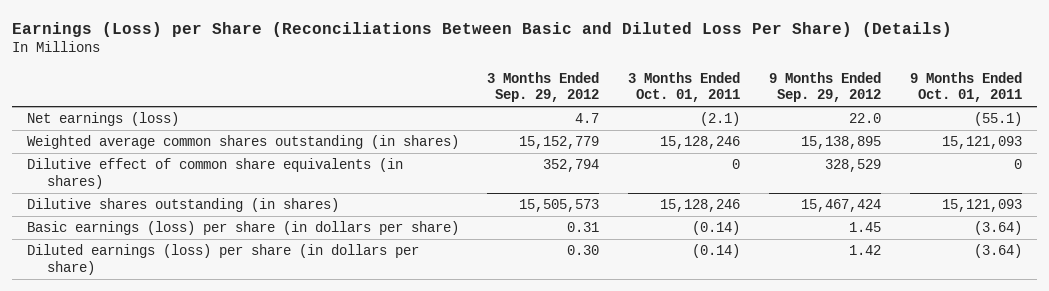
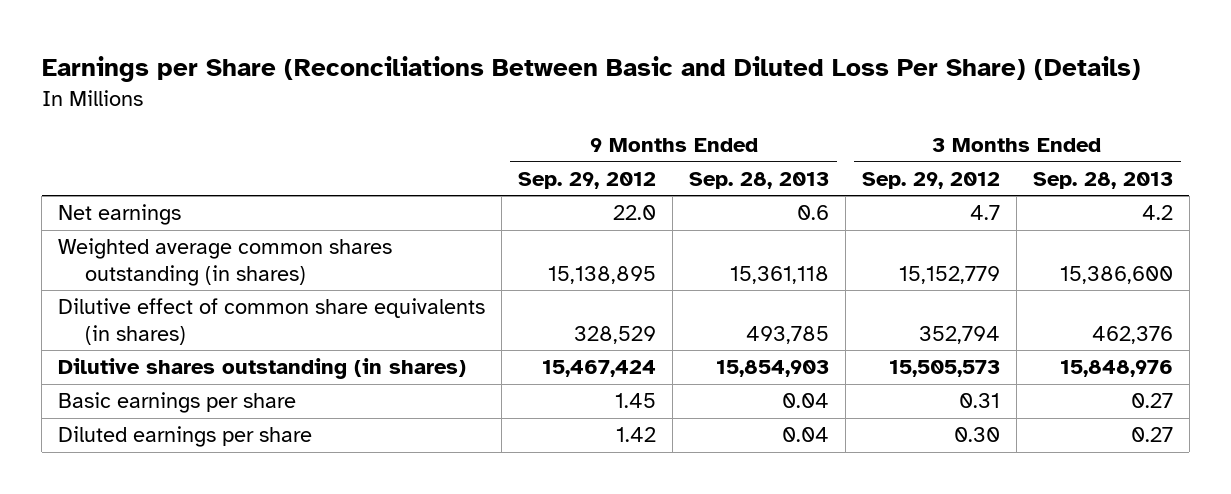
- Earnings (Loss) per Share (Reconciliations Between Basic and Diluted Loss Per Share) (Details)
+ Earnings per Share (Reconciliations Between Basic and Diluted Loss Per Share) (Details)
- | 3 Months Ended Sep. 29, 2012 | 3 Months Ended Oct. 01, 2011 | 9 Months Ended Sep. 29, 2012 | 9 Months Ended Oct. 01, 2011
+ | 9 Months Ended Sep. 29, 2012 | 9 Months Ended Sep. 28, 2013 | 3 Months Ended Sep. 29, 2012 | 3 Months Ended Sep. 28, 2013
- Net earnings (loss) | 4.7 | (2.1) | 22.0 | (55.1)
+ Net earnings | 22.0 | 0.6 | 4.7 | 4.2
- Basic earnings (loss) per share (in dollars per share) | 0.31 | (0.14) | 1.45 | (3.64)
- Diluted earnings (loss) per share (in dollars per share) | 0.30 | (0.14) | 1.42 | (3.64)
+ Basic earnings per share | 1.45 | 0.04 | 0.31 | 0.27
+ Diluted earnings per share | 1.42 | 0.04 | 0.30 | 0.27

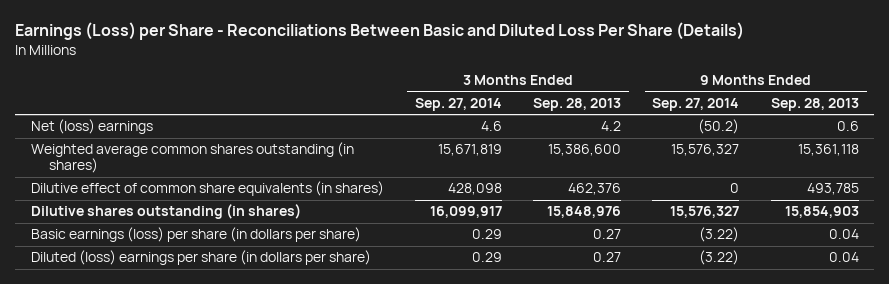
- Earnings per Share (Reconciliations Between Basic and Diluted Loss Per Share) (Details)
+ Earnings (Loss) per Share - Reconciliations Between Basic and Diluted Loss Per Share (Details)
- | 9 Months Ended Sep. 29, 2012 | 9 Months Ended Sep. 28, 2013 | 3 Months Ended Sep. 29, 2012 | 3 Months Ended Sep. 28, 2013
+ | 3 Months Ended Sep. 27, 2014 | 3 Months Ended Sep. 28, 2013 | 9 Months Ended Sep. 27, 2014 | 9 Months Ended Sep. 28, 2013
- Net earnings | 22.0 | 0.6 | 4.7 | 4.2
+ Net (loss) earnings | 4.6 | 4.2 | (50.2) | 0.6
- Basic earnings per share | 1.45 | 0.04 | 0.31 | 0.27
- Diluted earnings per share | 1.42 | 0.04 | 0.30 | 0.27
+ Basic earnings (loss) per share (in dollars per share) | 0.29 | 0.27 | (3.22) | 0.04
+ Diluted (loss) earnings per share (in dollars per share) | 0.29 | 0.27 | (3.22) | 0.04

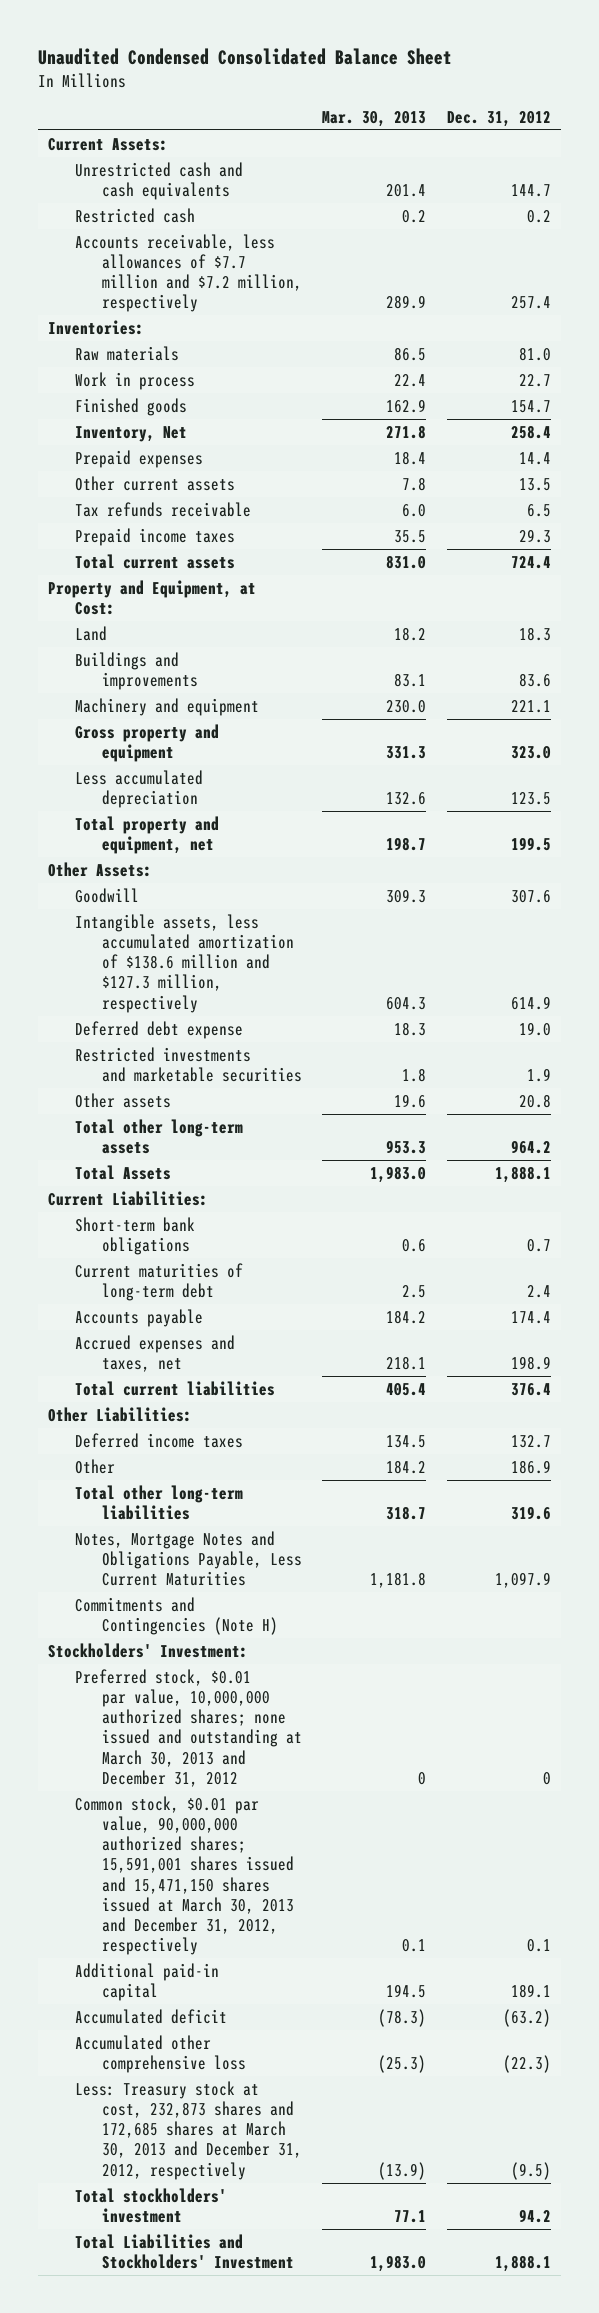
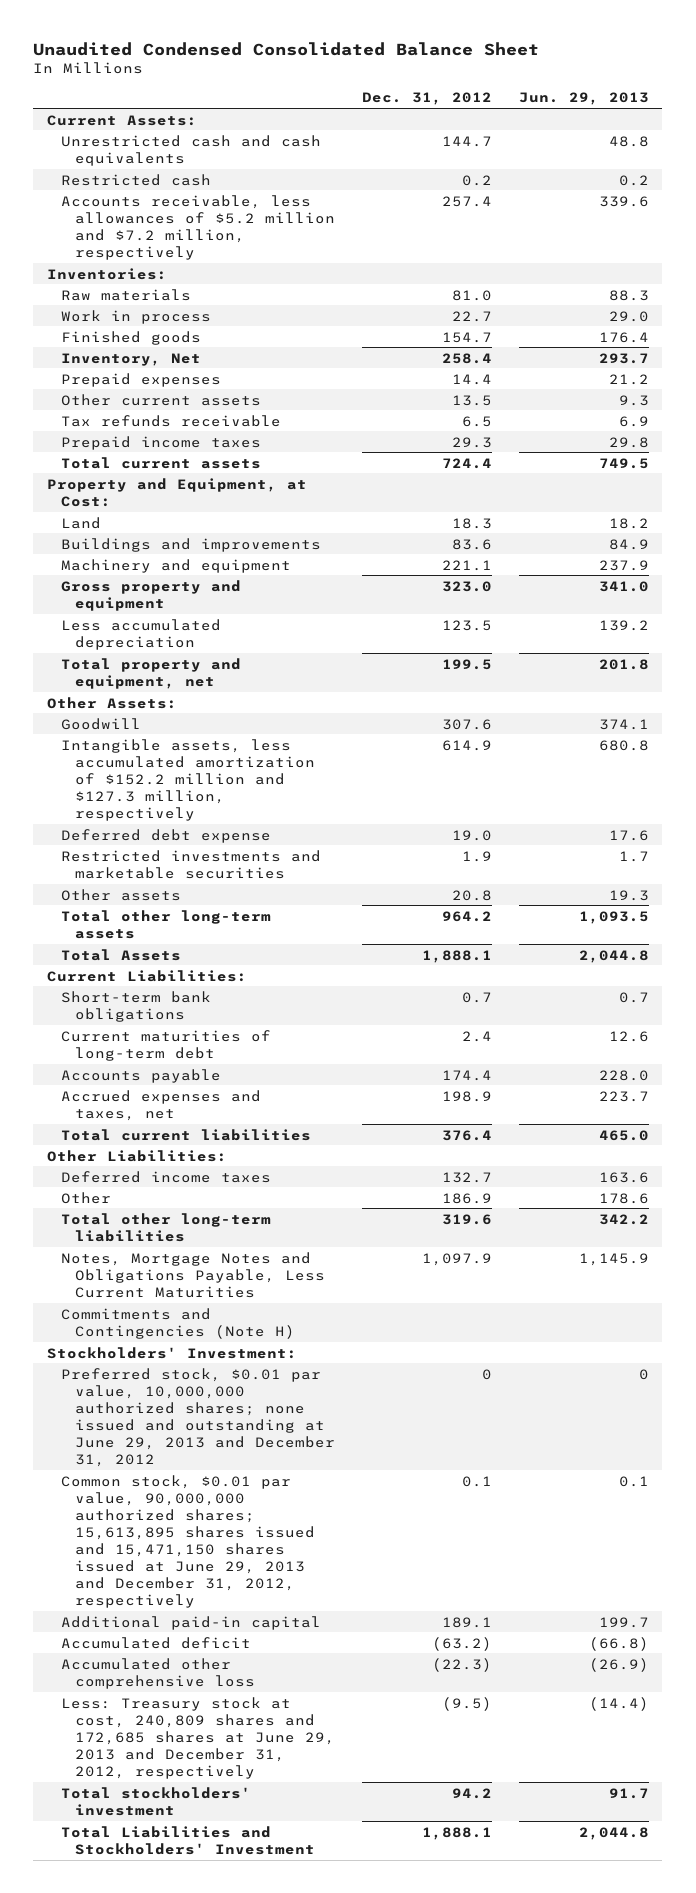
- | Mar. 30, 2013 | Dec. 31, 2012
+ | Dec. 31, 2012 | Jun. 29, 2013
- Accounts receivable, less allowances of $7.7 million and $7.2 million, respectively | 289.9 | 257.4
+ Accounts receivable, less allowances of $5.2 million and $7.2 million, respectively | 257.4 | 339.6
- Intangible assets, less accumulated amortization of $138.6 million and $127.3 million, respectively | 604.3 | 614.9
+ Intangible assets, less accumulated amortization of $152.2 million and $127.3 million, respectively | 614.9 | 680.8
- Preferred stock, $0.01 par value, 10,000,000 authorized shares; none issued and outstanding at March 30, 2013 and December 31, 2012 | 0 | 0
- Common stock, $0.01 par value, 90,000,000 authorized shares; 15,591,001 shares issued and 15,471,150 shares issued at March 30, 2013 and December 31, 2012, respectively | 0.1 | 0.1
+ Preferred stock, $0.01 par value, 10,000,000 authorized shares; none issued and outstanding at June 29, 2013 and December 31, 2012 | 0 | 0
+ Common stock, $0.01 par value, 90,000,000 authorized shares; 15,613,895 shares issued and 15,471,150 shares issued at June 29, 2013 and December 31, 2012, respectively | 0.1 | 0.1
- Less: Treasury stock at cost, 232,873 shares and 172,685 shares at March 30, 2013 and December 31, 2012, respectively | (13.9) | (9.5)
+ Less: Treasury stock at cost, 240,809 shares and 172,685 shares at June 29, 2013 and December 31, 2012, respectively | (9.5) | (14.4)

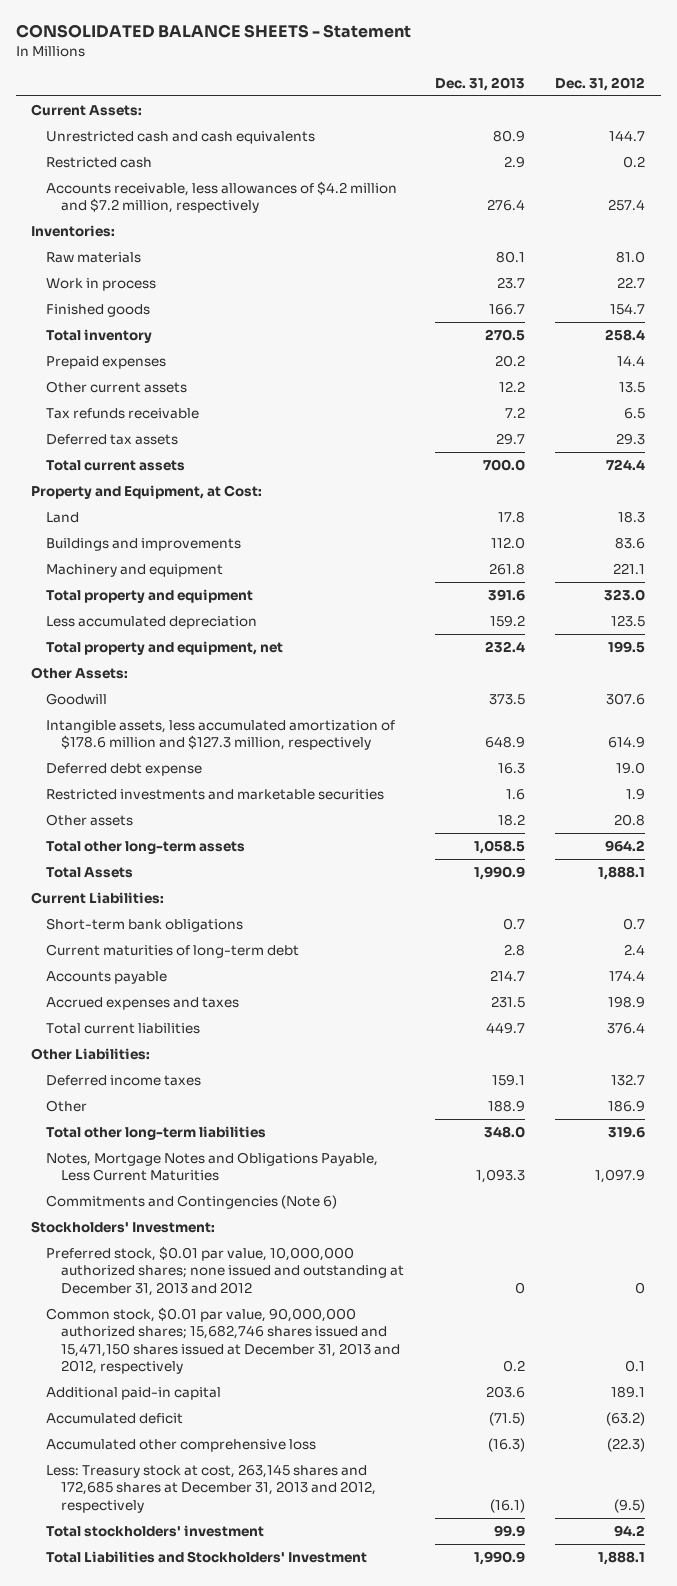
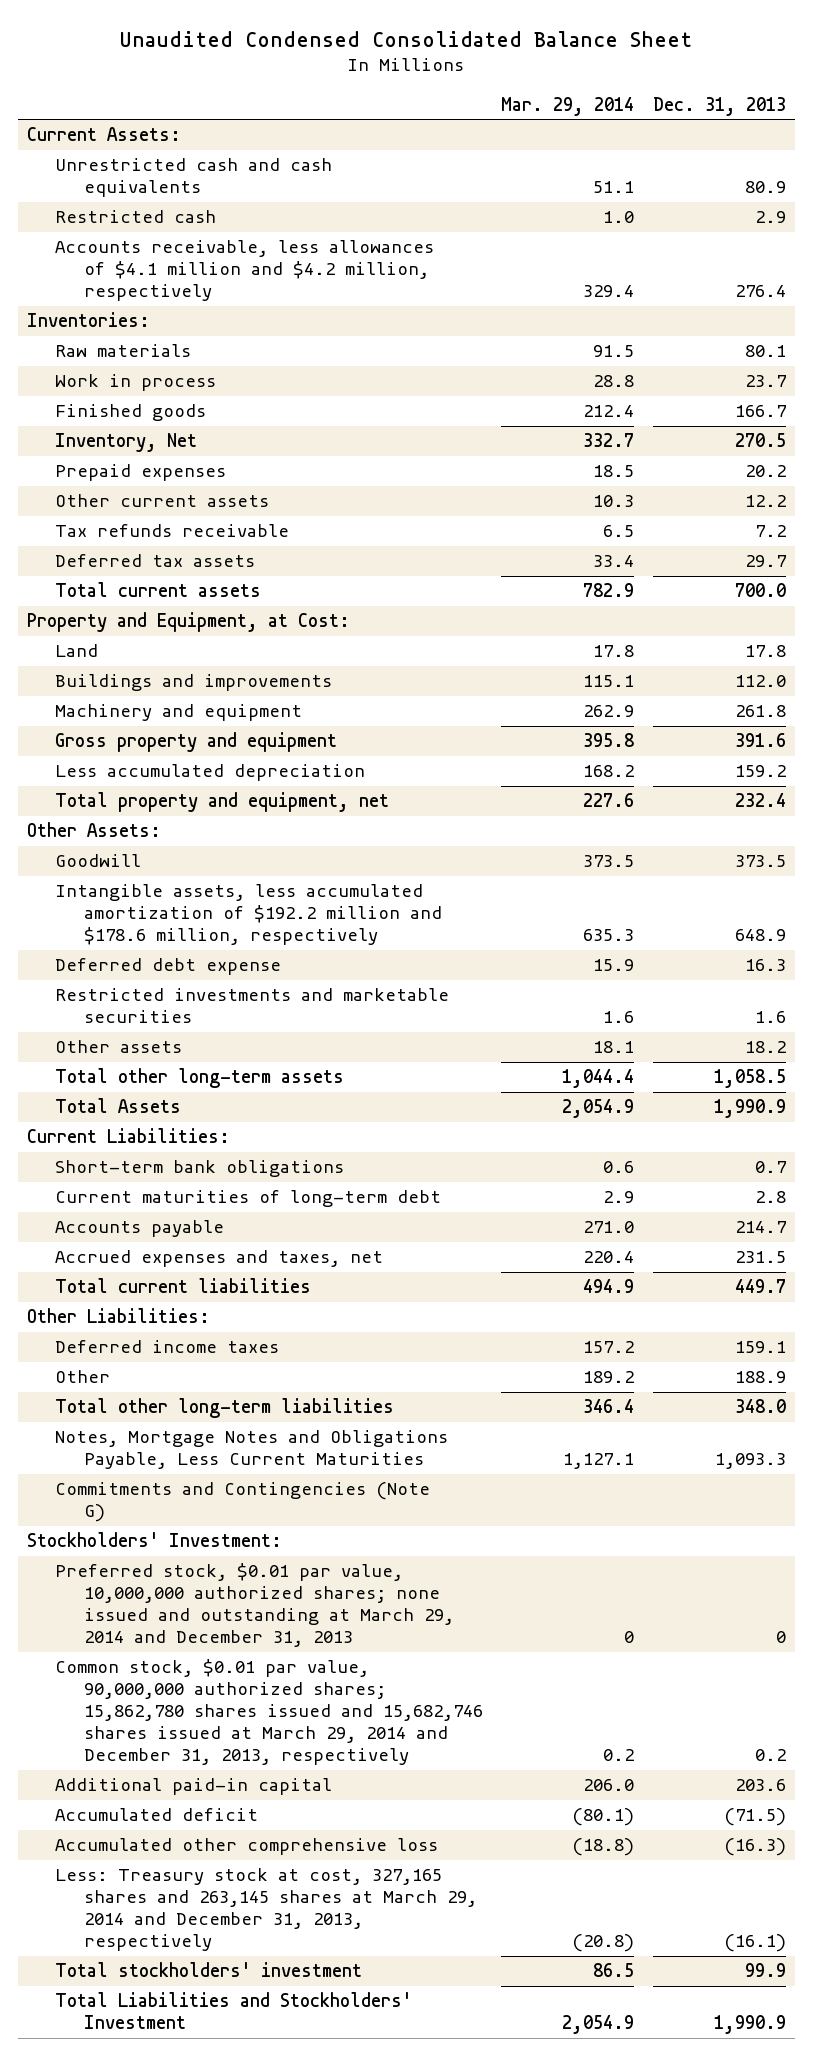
- CONSOLIDATED BALANCE SHEETS - Statement
+ Unaudited Condensed Consolidated Balance Sheet
- | Dec. 31, 2013 | Dec. 31, 2012
+ | Mar. 29, 2014 | Dec. 31, 2013
- Accounts receivable, less allowances of $4.2 million and $7.2 million, respectively | 276.4 | 257.4
+ Accounts receivable, less allowances of $4.1 million and $4.2 million, respectively | 329.4 | 276.4
- Total inventory | 270.5 | 258.4
+ Inventory, Net | 332.7 | 270.5
- Total property and equipment | 391.6 | 323.0
+ Gross property and equipment | 395.8 | 391.6
- Intangible assets, less accumulated amortization of $178.6 million and $127.3 million, respectively | 648.9 | 614.9
+ Intangible assets, less accumulated amortization of $192.2 million and $178.6 million, respectively | 635.3 | 648.9
- Accrued expenses and taxes | 231.5 | 198.9
+ Accrued expenses and taxes, net | 220.4 | 231.5
- Commitments and Contingencies (Note 6)
+ Commitments and Contingencies (Note G)
- Preferred stock, $0.01 par value, 10,000,000 authorized shares; none issued and outstanding at December 31, 2013 and 2012 | 0 | 0
- Common stock, $0.01 par value, 90,000,000 authorized shares; 15,682,746 shares issued and 15,471,150 shares issued at December 31, 2013 and 2012, respectively | 0.2 | 0.1
+ Preferred stock, $0.01 par value, 10,000,000 authorized shares; none issued and outstanding at March 29, 2014 and December 31, 2013 | 0 | 0
+ Common stock, $0.01 par value, 90,000,000 authorized shares; 15,862,780 shares issued and 15,682,746 shares issued at March 29, 2014 and December 31, 2013, respectively | 0.2 | 0.2
- Less: Treasury stock at cost, 263,145 shares and 172,685 shares at December 31, 2013 and 2012, respectively | (16.1) | (9.5)
+ Less: Treasury stock at cost, 327,165 shares and 263,145 shares at March 29, 2014 and December 31, 2013, respectively | (20.8) | (16.1)

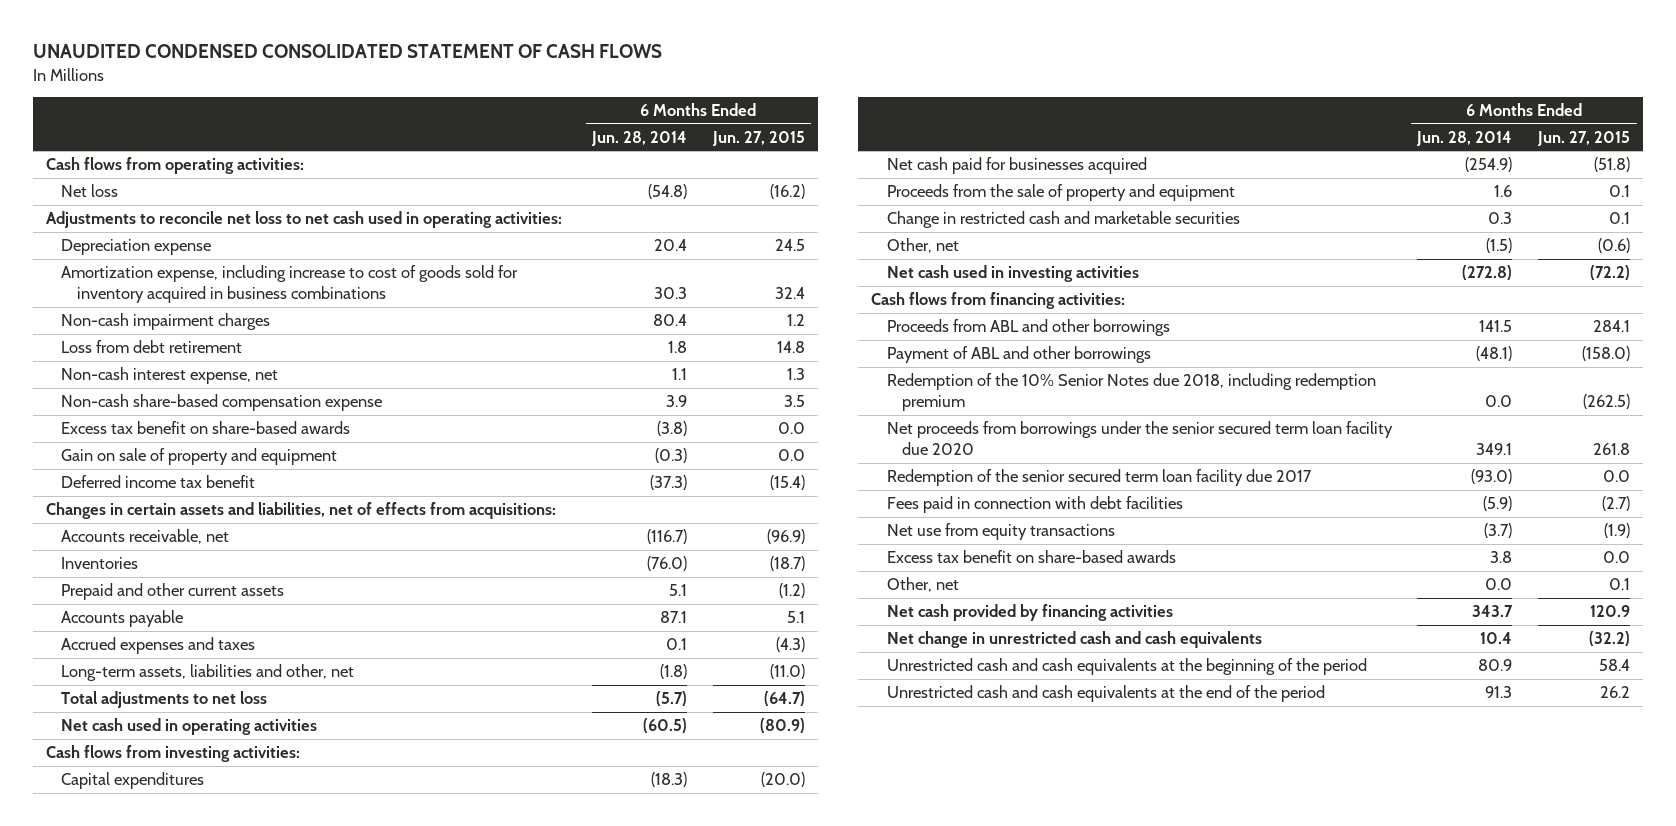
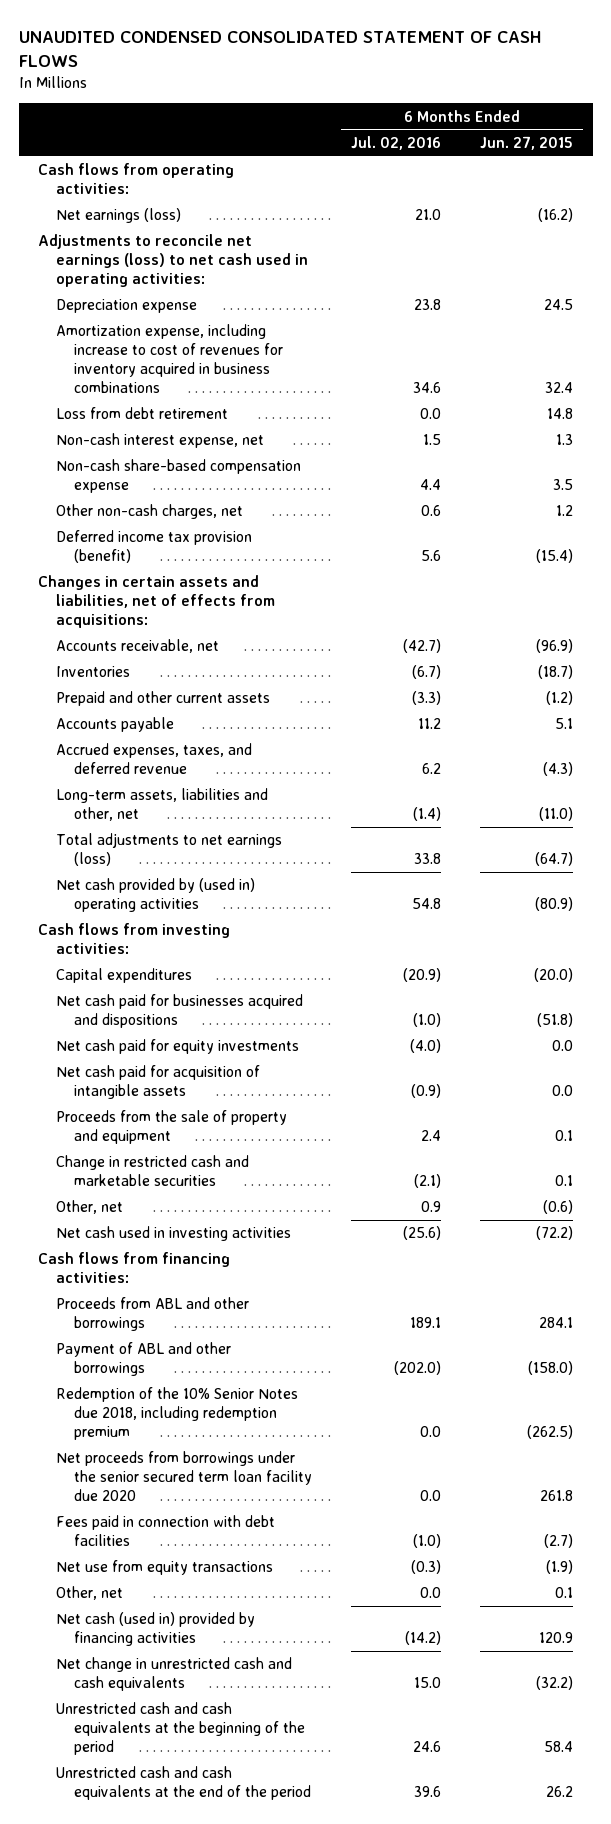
- | 6 Months Ended Jun. 28, 2014 | 6 Months Ended Jun. 27, 2015
+ | 6 Months Ended Jul. 02, 2016 | 6 Months Ended Jun. 27, 2015
- Net loss | (54.8) | (16.2)
- Adjustments to reconcile net loss to net cash used in operating activities:
+ Net earnings (loss) | 21.0 | (16.2)
+ Adjustments to reconcile net earnings (loss) to net cash used in operating activities:
- Amortization expense, including increase to cost of goods sold for inventory acquired in business combinations | 30.3 | 32.4
- Non-cash impairment charges | 80.4 | 1.2
+ Amortization expense, including increase to cost of revenues for inventory acquired in business combinations | 34.6 | 32.4
- Excess tax benefit on share-based awards | (3.8) | 0.0
- Gain on sale of property and equipment | (0.3) | 0.0
- Deferred income tax benefit | (37.3) | (15.4)
+ Other non-cash charges, net | 0.6 | 1.2
+ Deferred income tax provision (benefit) | 5.6 | (15.4)
- Accrued expenses and taxes | 0.1 | (4.3)
+ Accrued expenses, taxes, and deferred revenue | 6.2 | (4.3)
- Total adjustments to net loss | (5.7) | (64.7)
- Net cash used in operating activities | (60.5) | (80.9)
+ Total adjustments to net earnings (loss) | 33.8 | (64.7)
+ Net cash provided by (used in) operating activities | 54.8 | (80.9)
- Net cash paid for businesses acquired | (254.9) | (51.8)
+ Net cash paid for businesses acquired and dispositions | (1.0) | (51.8)
+ Net cash paid for equity investments | (4.0) | 0.0
+ Net cash paid for acquisition of intangible assets | (0.9) | 0.0
- Redemption of the senior secured term loan facility due 2017 | (93.0) | 0.0
- Excess tax benefit on share-based awards | 3.8 | 0.0
- Net cash provided by financing activities | 343.7 | 120.9
+ Net cash (used in) provided by financing activities | (14.2) | 120.9

